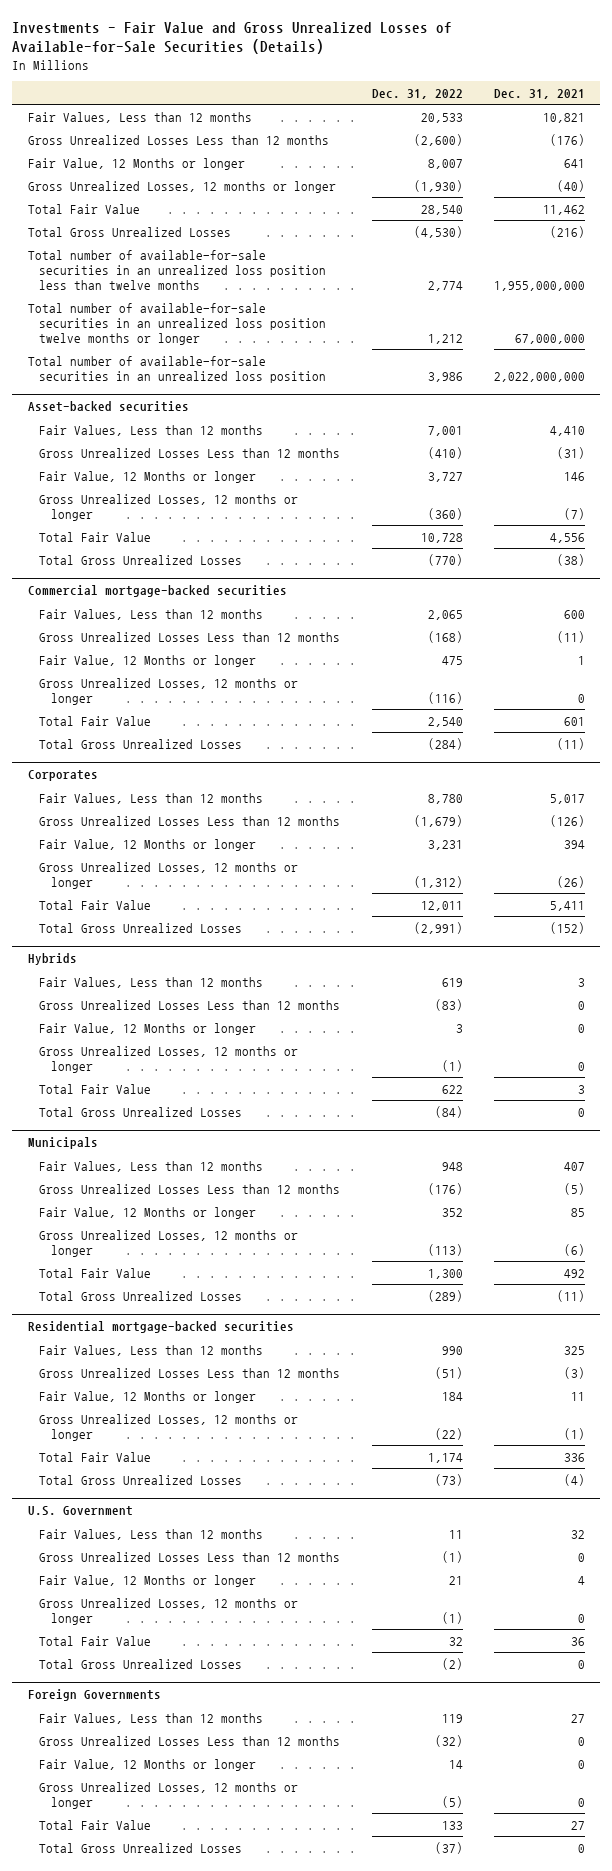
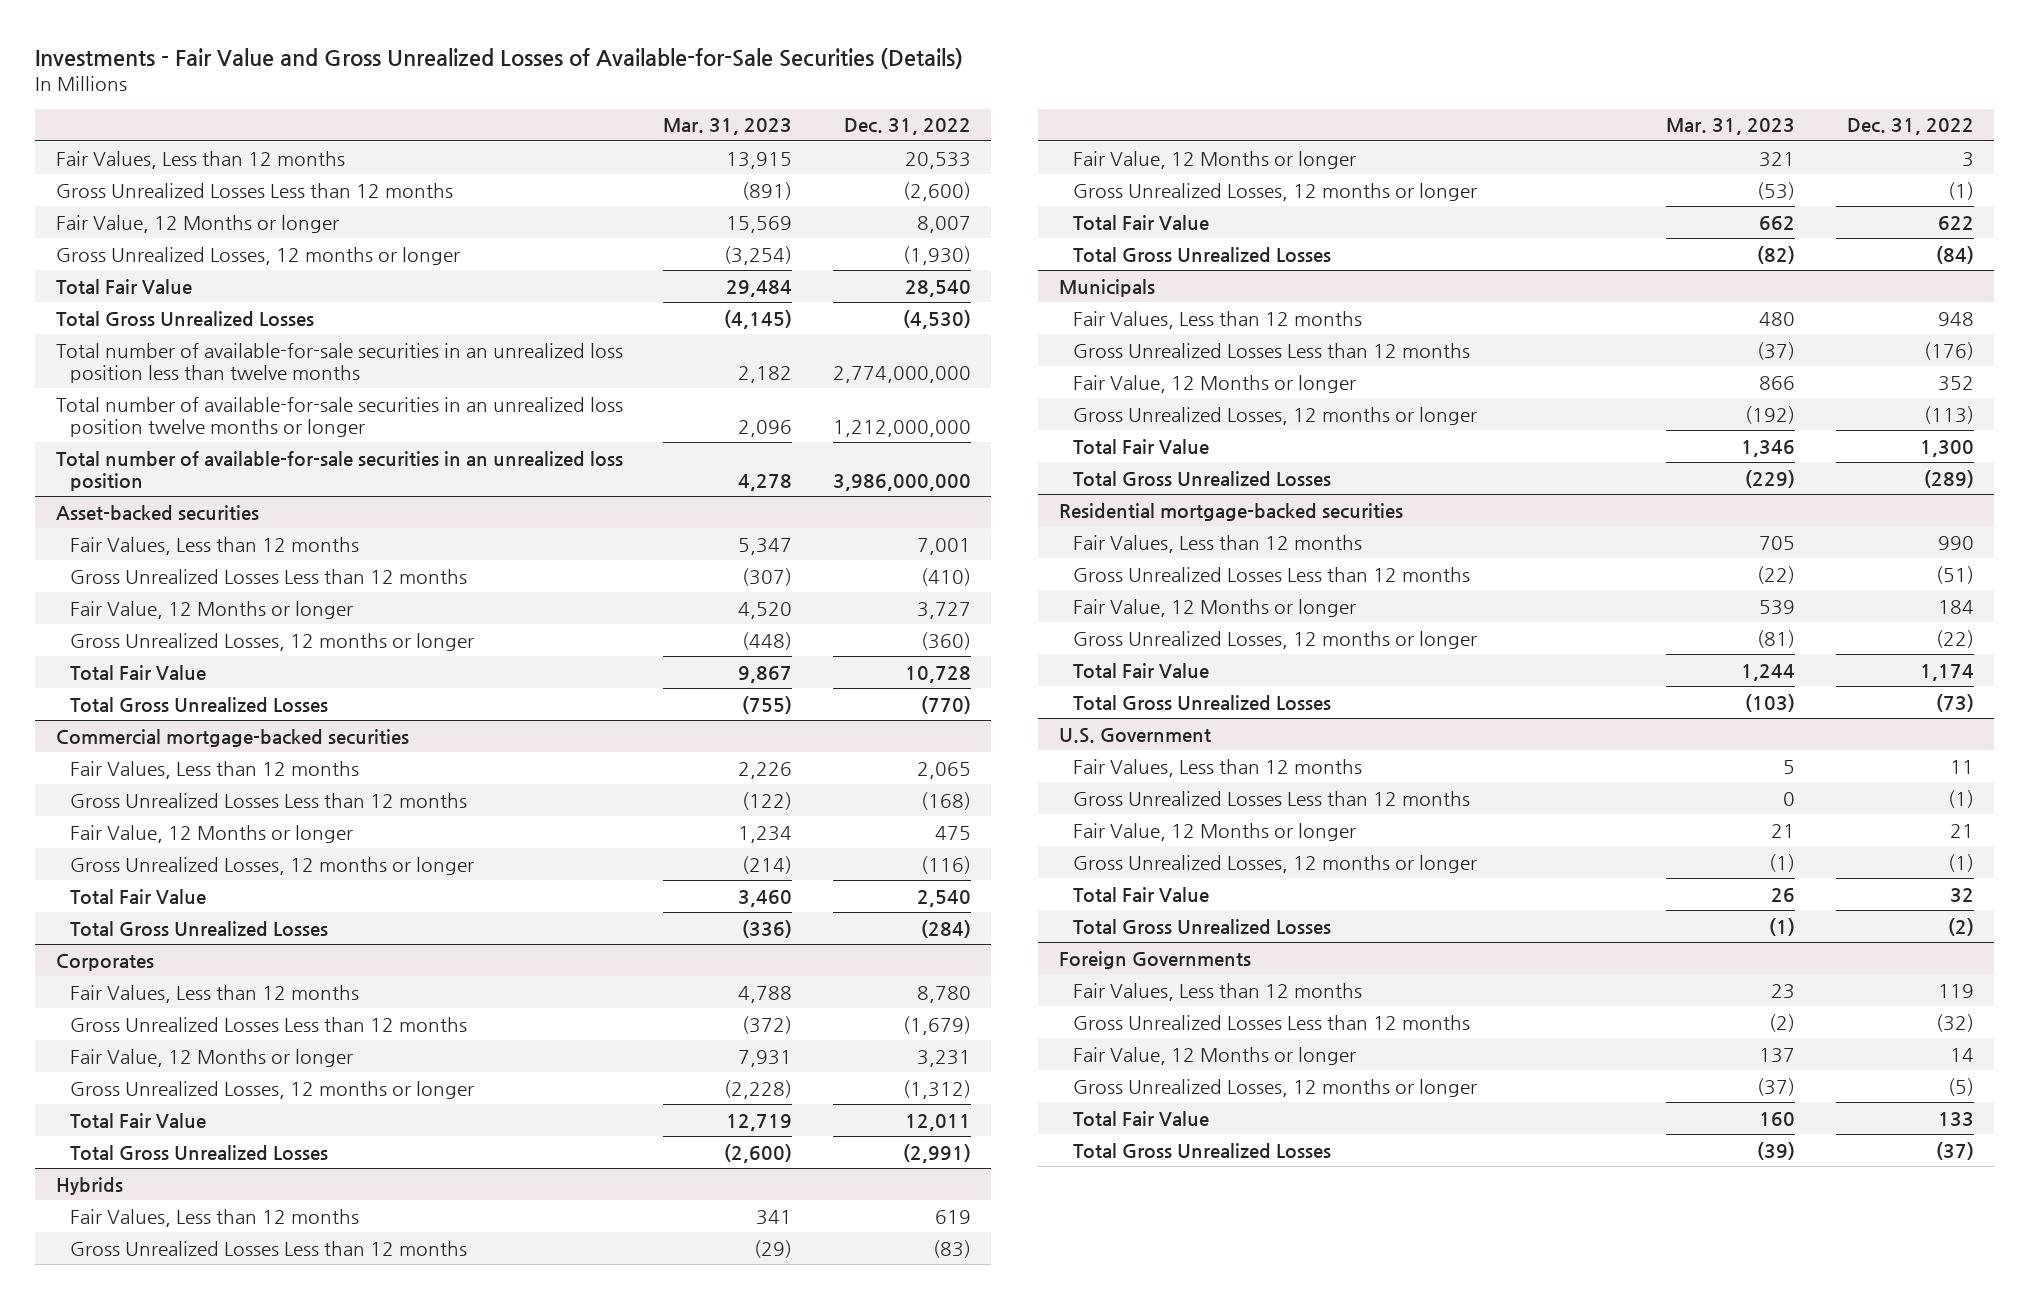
- | Dec. 31, 2022 | Dec. 31, 2021
+ | Mar. 31, 2023 | Dec. 31, 2022
- Total number of available-for-sale securities in an unrealized loss position less than twelve months | 2,774 | 1,955,000,000
- Total number of available-for-sale securities in an unrealized loss position twelve months or longer | 1,212 | 67,000,000
- Total number of available-for-sale securities in an unrealized loss position | 3,986 | 2,022,000,000
+ Total number of available-for-sale securities in an unrealized loss position less than twelve months | 2,182 | 2,774,000,000
+ Total number of available-for-sale securities in an unrealized loss position twelve months or longer | 2,096 | 1,212,000,000
+ Total number of available-for-sale securities in an unrealized loss position | 4,278 | 3,986,000,000

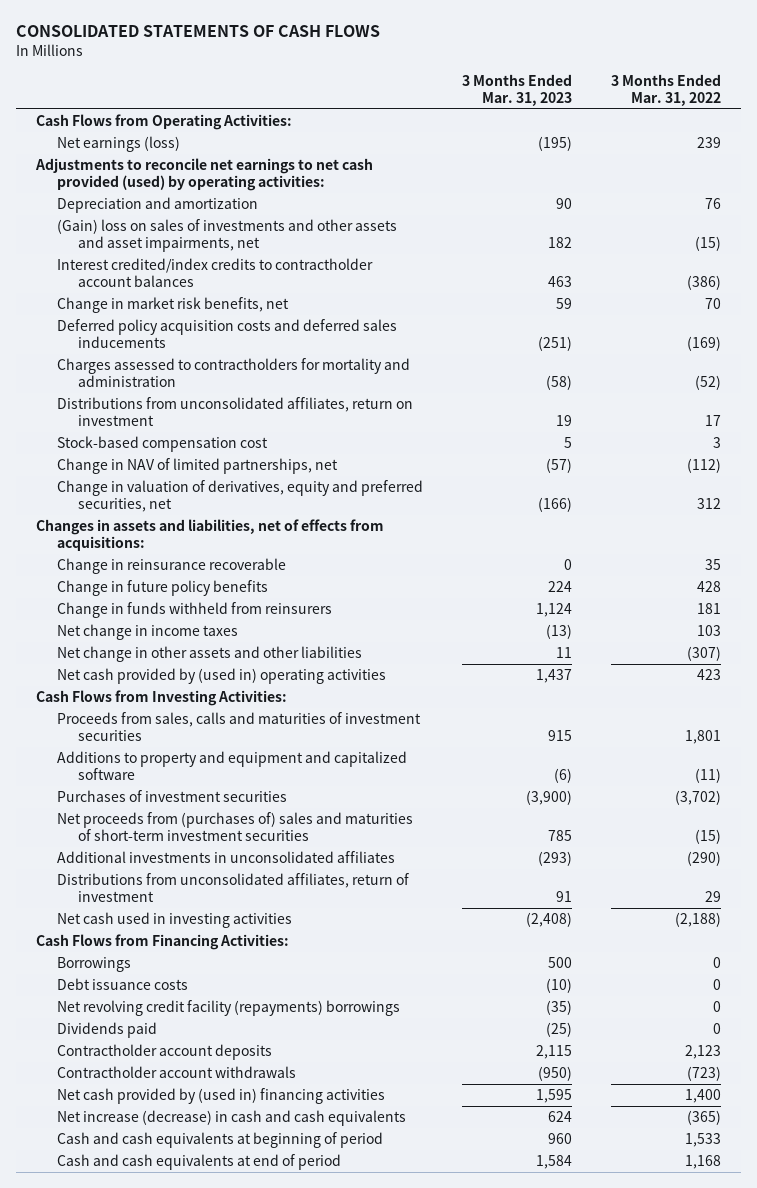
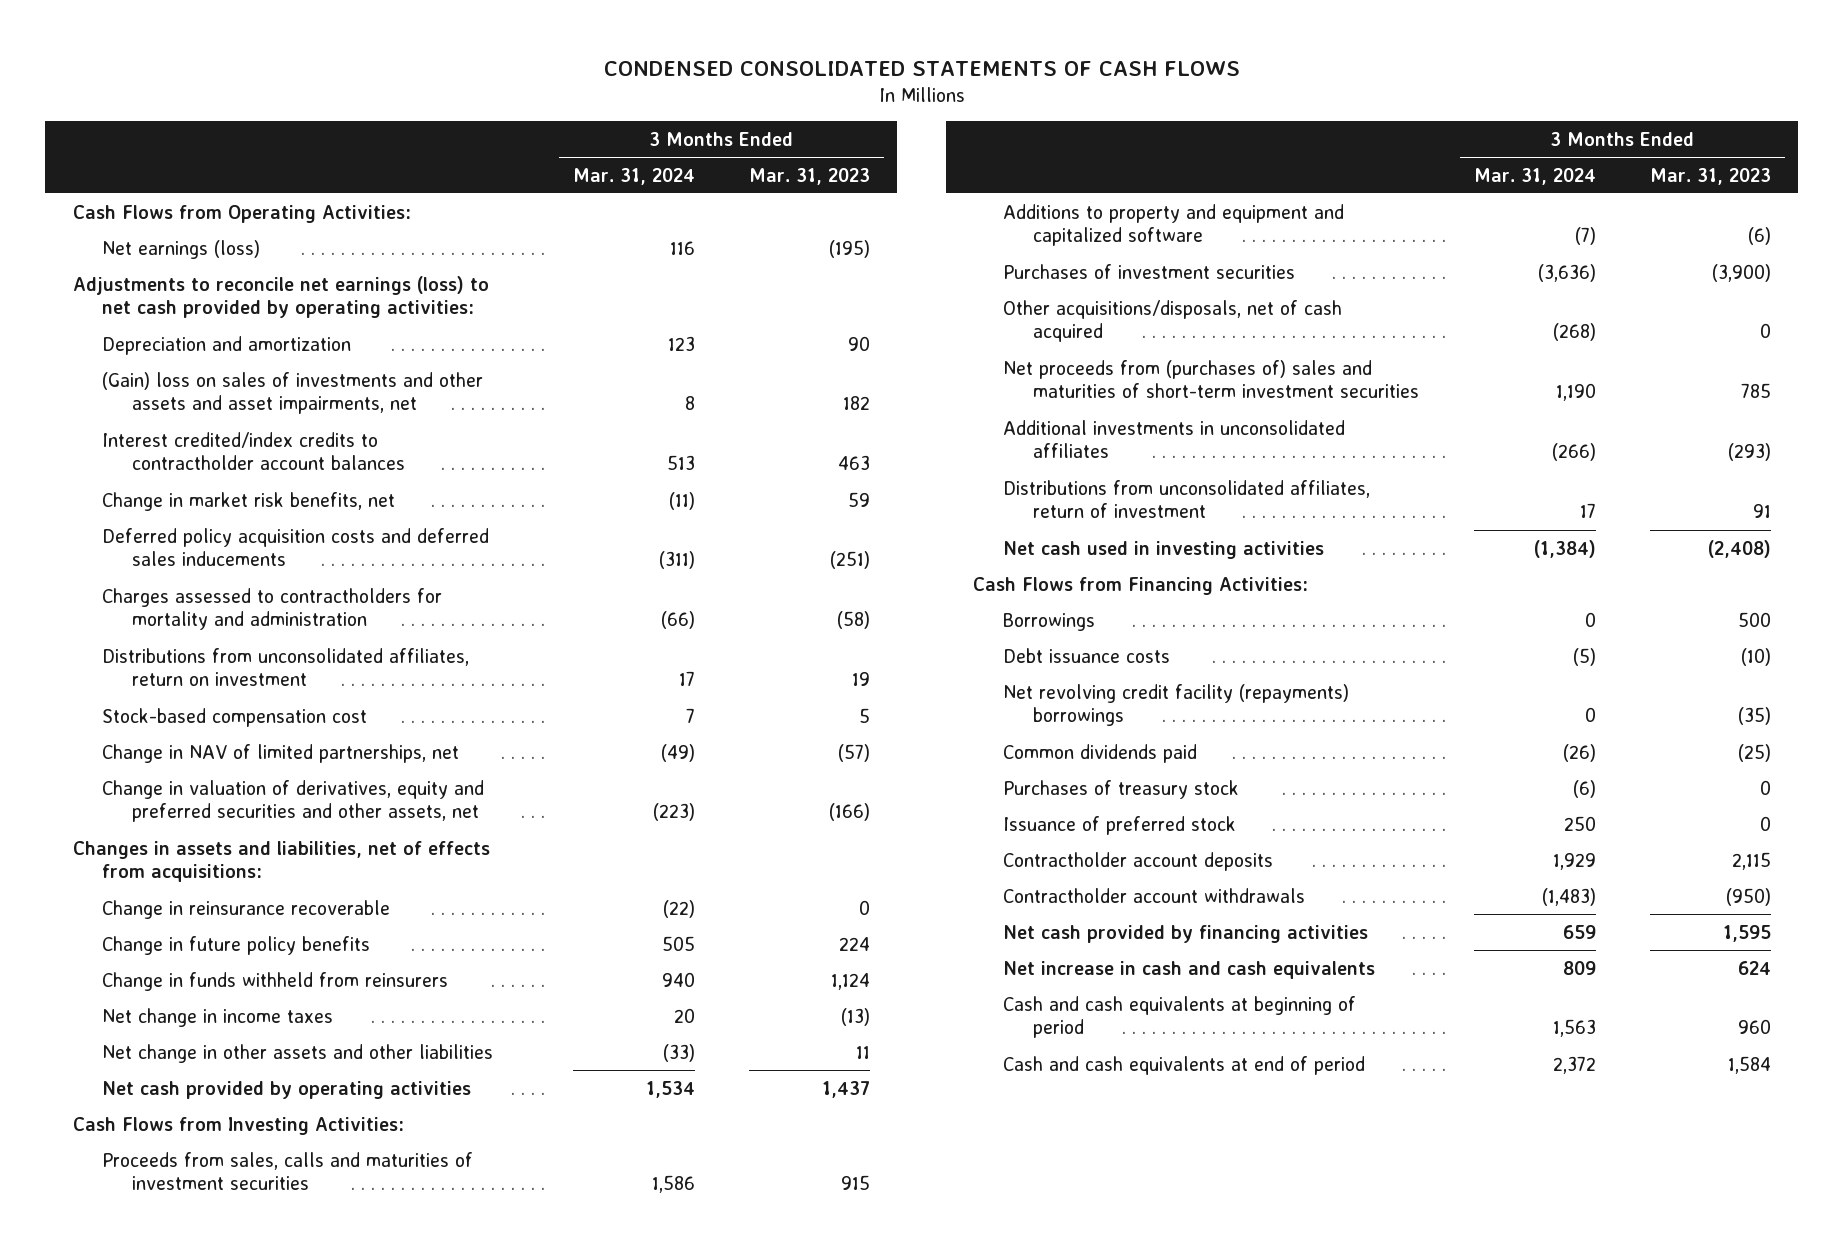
- CONSOLIDATED STATEMENTS OF CASH FLOWS
+ CONDENSED CONSOLIDATED STATEMENTS OF CASH FLOWS
- | 3 Months Ended Mar. 31, 2023 | 3 Months Ended Mar. 31, 2022
+ | 3 Months Ended Mar. 31, 2024 | 3 Months Ended Mar. 31, 2023
- Adjustments to reconcile net earnings to net cash provided (used) by operating activities:
+ Adjustments to reconcile net earnings (loss) to net cash provided by operating activities:
- Change in valuation of derivatives, equity and preferred securities, net | (166) | 312
+ Change in valuation of derivatives, equity and preferred securities and other assets, net | (223) | (166)
- Net cash provided by (used in) operating activities | 1,437 | 423
+ Net cash provided by operating activities | 1,534 | 1,437
+ Other acquisitions/disposals, net of cash acquired | (268) | 0
- Dividends paid | (25) | 0
+ Common dividends paid | (26) | (25)
+ Purchases of treasury stock | (6) | 0
+ Issuance of preferred stock | 250 | 0
- Net cash provided by (used in) financing activities | 1,595 | 1,400
- Net increase (decrease) in cash and cash equivalents | 624 | (365)
+ Net cash provided by financing activities | 659 | 1,595
+ Net increase in cash and cash equivalents | 809 | 624

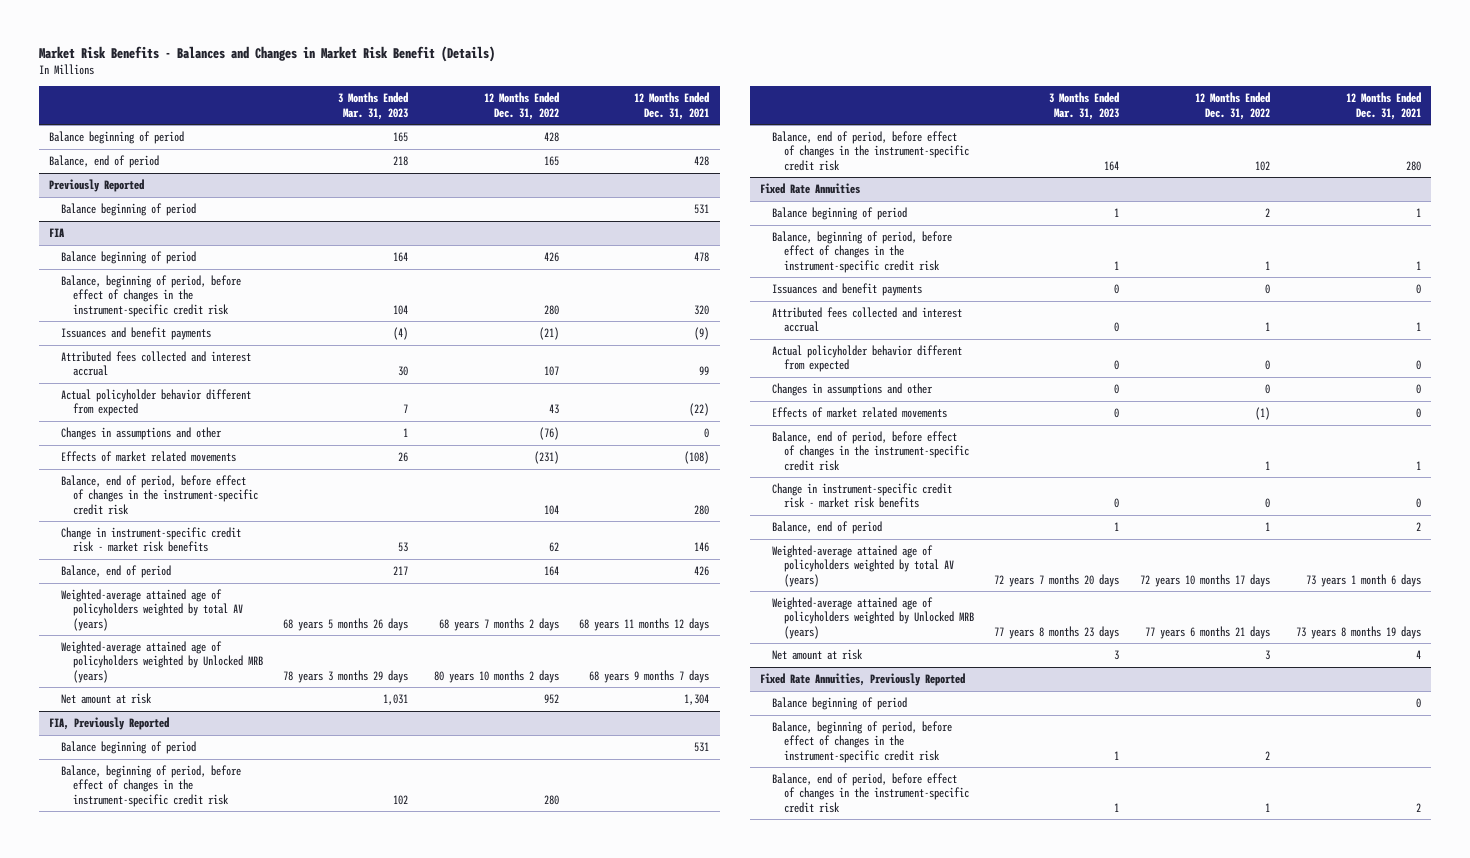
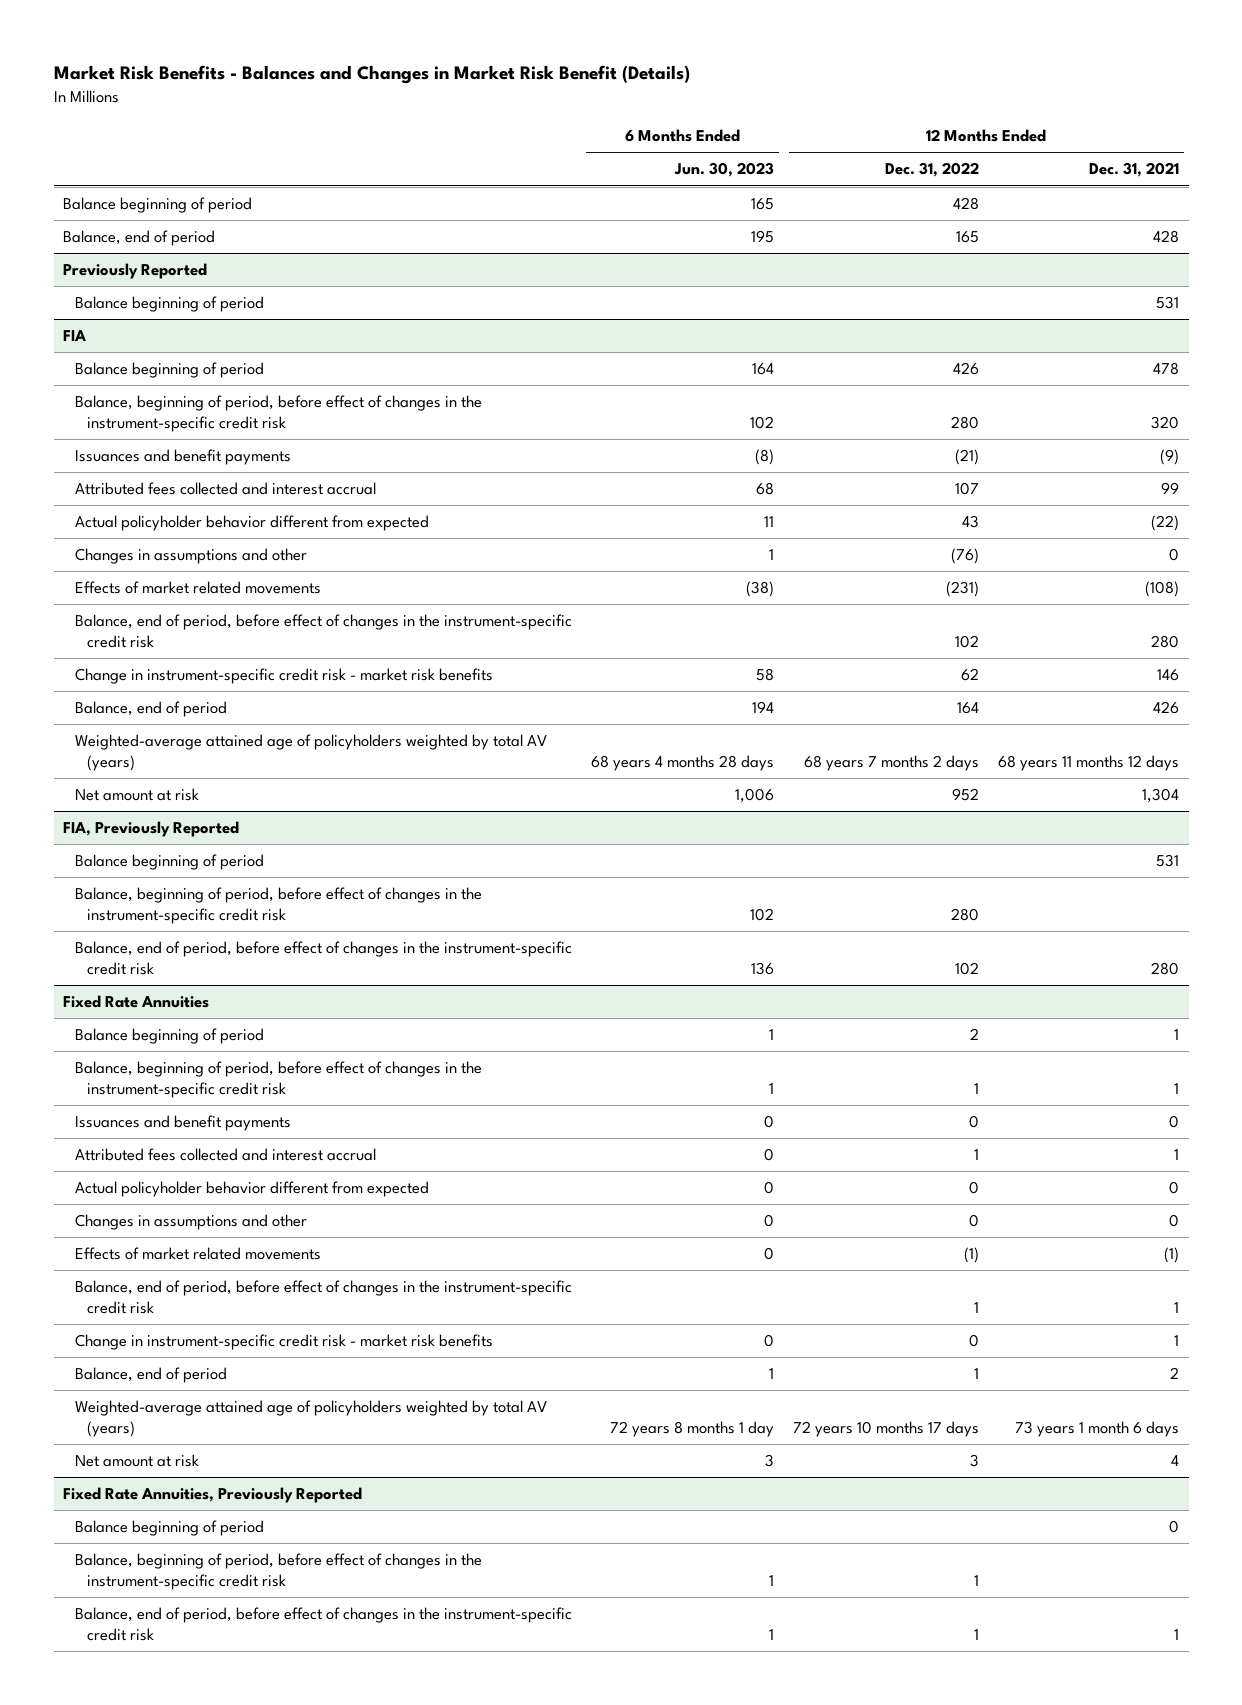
- | 3 Months Ended Mar. 31, 2023 | 12 Months Ended Dec. 31, 2022 | 12 Months Ended Dec. 31, 2021
+ | 6 Months Ended Jun. 30, 2023 | 12 Months Ended Dec. 31, 2022 | 12 Months Ended Dec. 31, 2021
@ FIA
- Balance, end of period, before effect of changes in the instrument-specific credit risk | | 104 | 280
+ Balance, end of period, before effect of changes in the instrument-specific credit risk | | 102 | 280
- Weighted-average attained age of policyholders weighted by Unlocked MRB (years) | 78 years 3 months 29 days | 80 years 10 months 2 days | 68 years 9 months 7 days
@ Fixed Rate Annuities
- Effects of market related movements | 0 | (1) | 0
+ Effects of market related movements | 0 | (1) | (1)
- Change in instrument-specific credit risk - market risk benefits | 0 | 0 | 0
+ Change in instrument-specific credit risk - market risk benefits | 0 | 0 | 1
- Weighted-average attained age of policyholders weighted by Unlocked MRB (years) | 77 years 8 months 23 days | 77 years 6 months 21 days | 73 years 8 months 19 days
@ Fixed Rate Annuities, Previously Reported
- Balance, beginning of period, before effect of changes in the instrument-specific credit risk | 1 | 2 |
- Balance, end of period, before effect of changes in the instrument-specific credit risk | 1 | 1 | 2
+ Balance, beginning of period, before effect of changes in the instrument-specific credit risk | 1 | 1 |
+ Balance, end of period, before effect of changes in the instrument-specific credit risk | 1 | 1 | 1

